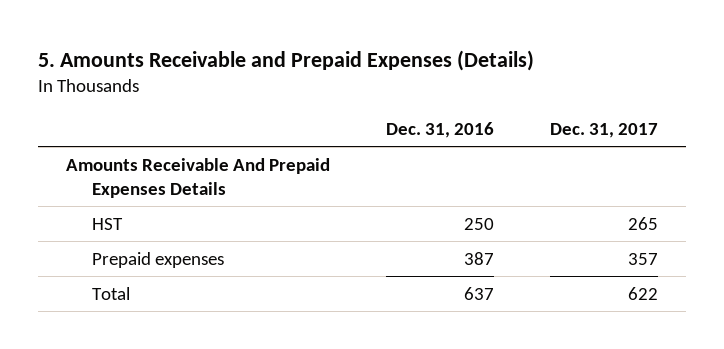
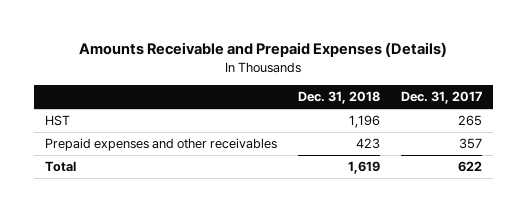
- 5. Amounts Receivable and Prepaid Expenses (Details)
+ Amounts Receivable and Prepaid Expenses (Details)
- | Dec. 31, 2016 | Dec. 31, 2017
+ | Dec. 31, 2018 | Dec. 31, 2017
- Amounts Receivable And Prepaid Expenses Details
- Prepaid expenses | 387 | 357
+ Prepaid expenses and other receivables | 423 | 357

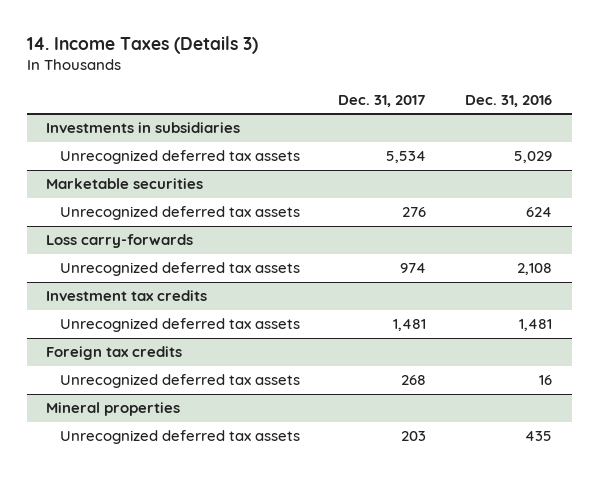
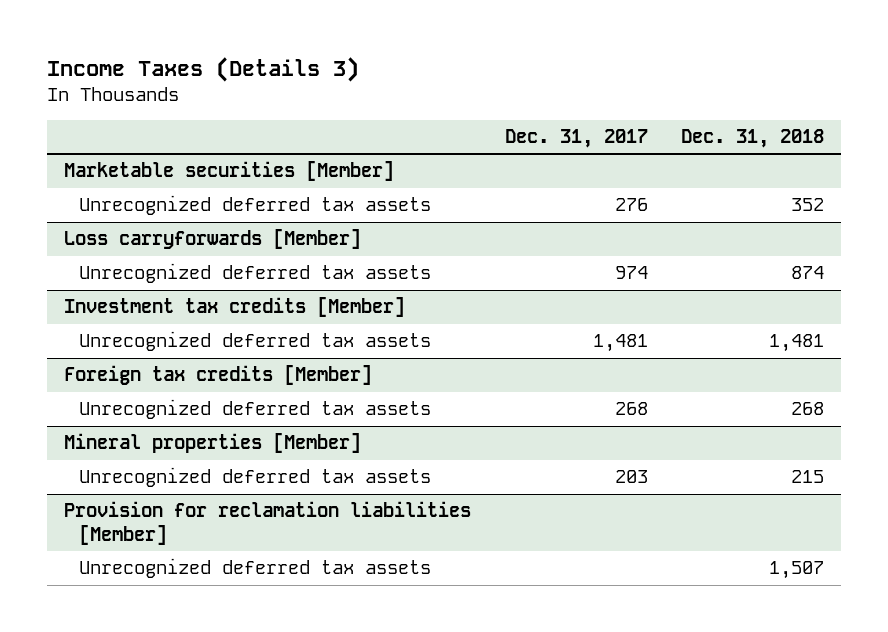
- 14. Income Taxes (Details 3)
+ Income Taxes (Details 3)
- | Dec. 31, 2017 | Dec. 31, 2016
+ | Dec. 31, 2017 | Dec. 31, 2018
- Investments in subsidiaries
- Unrecognized deferred tax assets | 5,534 | 5,029
- Marketable securities
+ Marketable securities [Member]
- Loss carry-forwards
+ Loss carryforwards [Member]
- Investment tax credits
+ Investment tax credits [Member]
- Foreign tax credits
+ Foreign tax credits [Member]
- Mineral properties
+ Mineral properties [Member]
+ Provision for reclamation liabilities [Member]
+ Unrecognized deferred tax assets | | 1,507

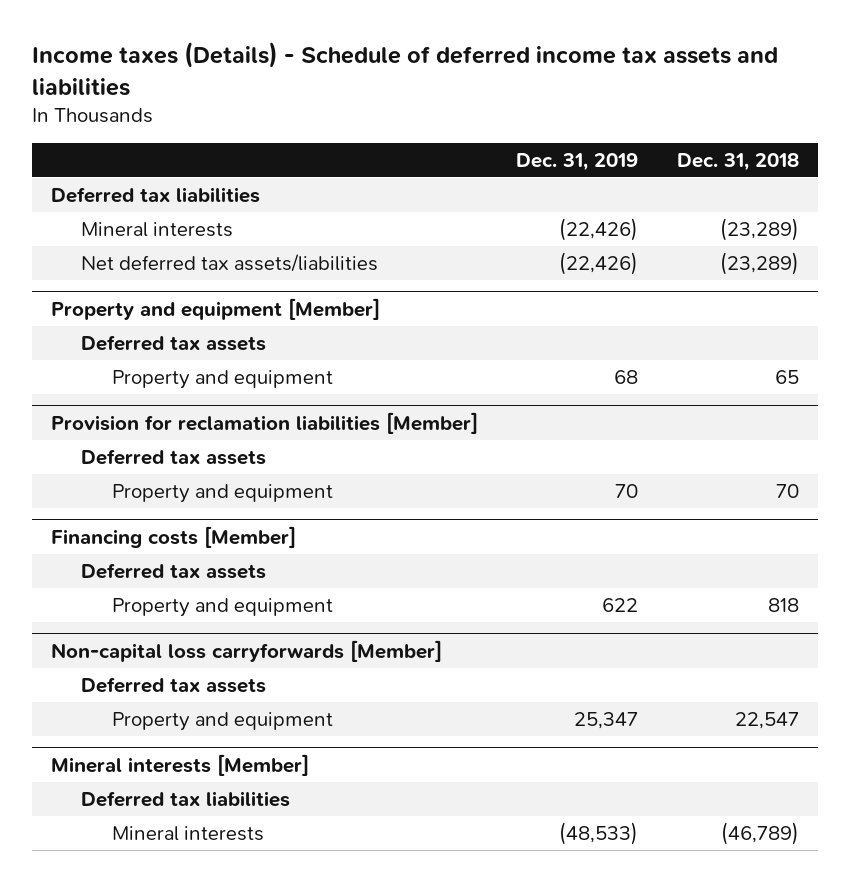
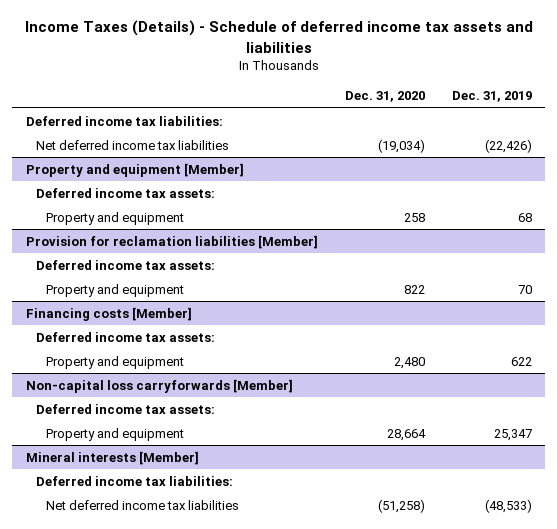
- Income taxes (Details) - Schedule of deferred income tax assets and liabilities
+ Income Taxes (Details) - Schedule of deferred income tax assets and liabilities
- | Dec. 31, 2019 | Dec. 31, 2018
+ | Dec. 31, 2020 | Dec. 31, 2019
- Deferred tax liabilities
- Mineral interests | (22,426) | (23,289)
- Net deferred tax assets/liabilities | (22,426) | (23,289)
+ Deferred income tax liabilities:
+ Net deferred income tax liabilities | (19,034) | (22,426)
@ Property and equipment [Member]
- Deferred tax assets
+ Deferred income tax assets:
@ Provision for reclamation liabilities [Member]
- Deferred tax assets
+ Deferred income tax assets:
@ Financing costs [Member]
- Deferred tax assets
+ Deferred income tax assets:
@ Non-capital loss carryforwards [Member]
- Deferred tax assets
+ Deferred income tax assets:
@ Mineral interests [Member]
- Deferred tax liabilities
- Mineral interests | (48,533) | (46,789)
+ Deferred income tax liabilities:
+ Net deferred income tax liabilities | (51,258) | (48,533)

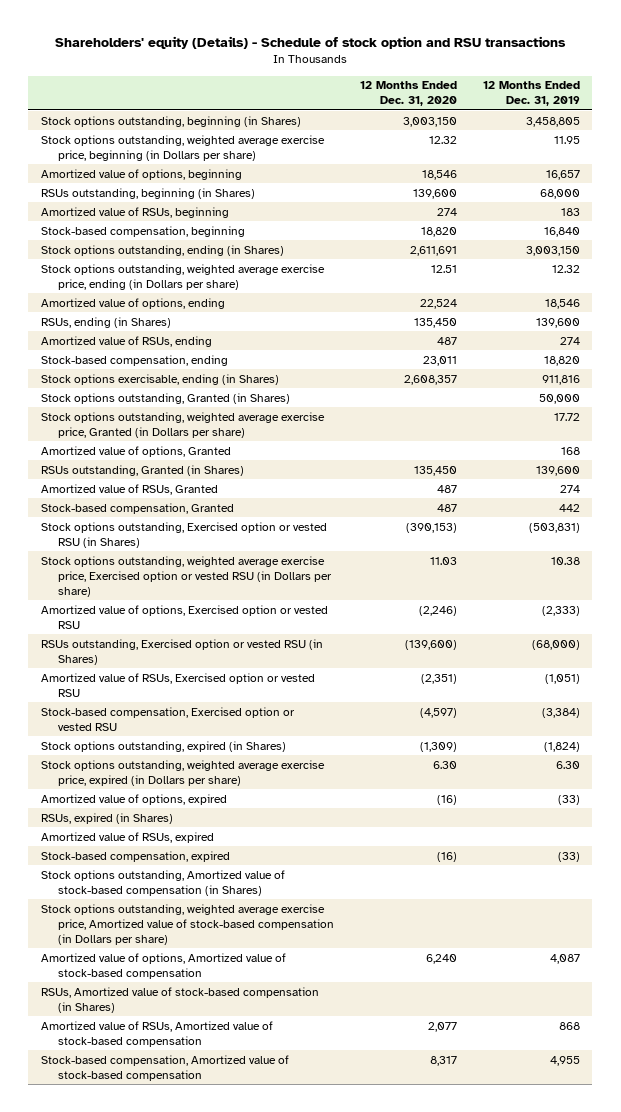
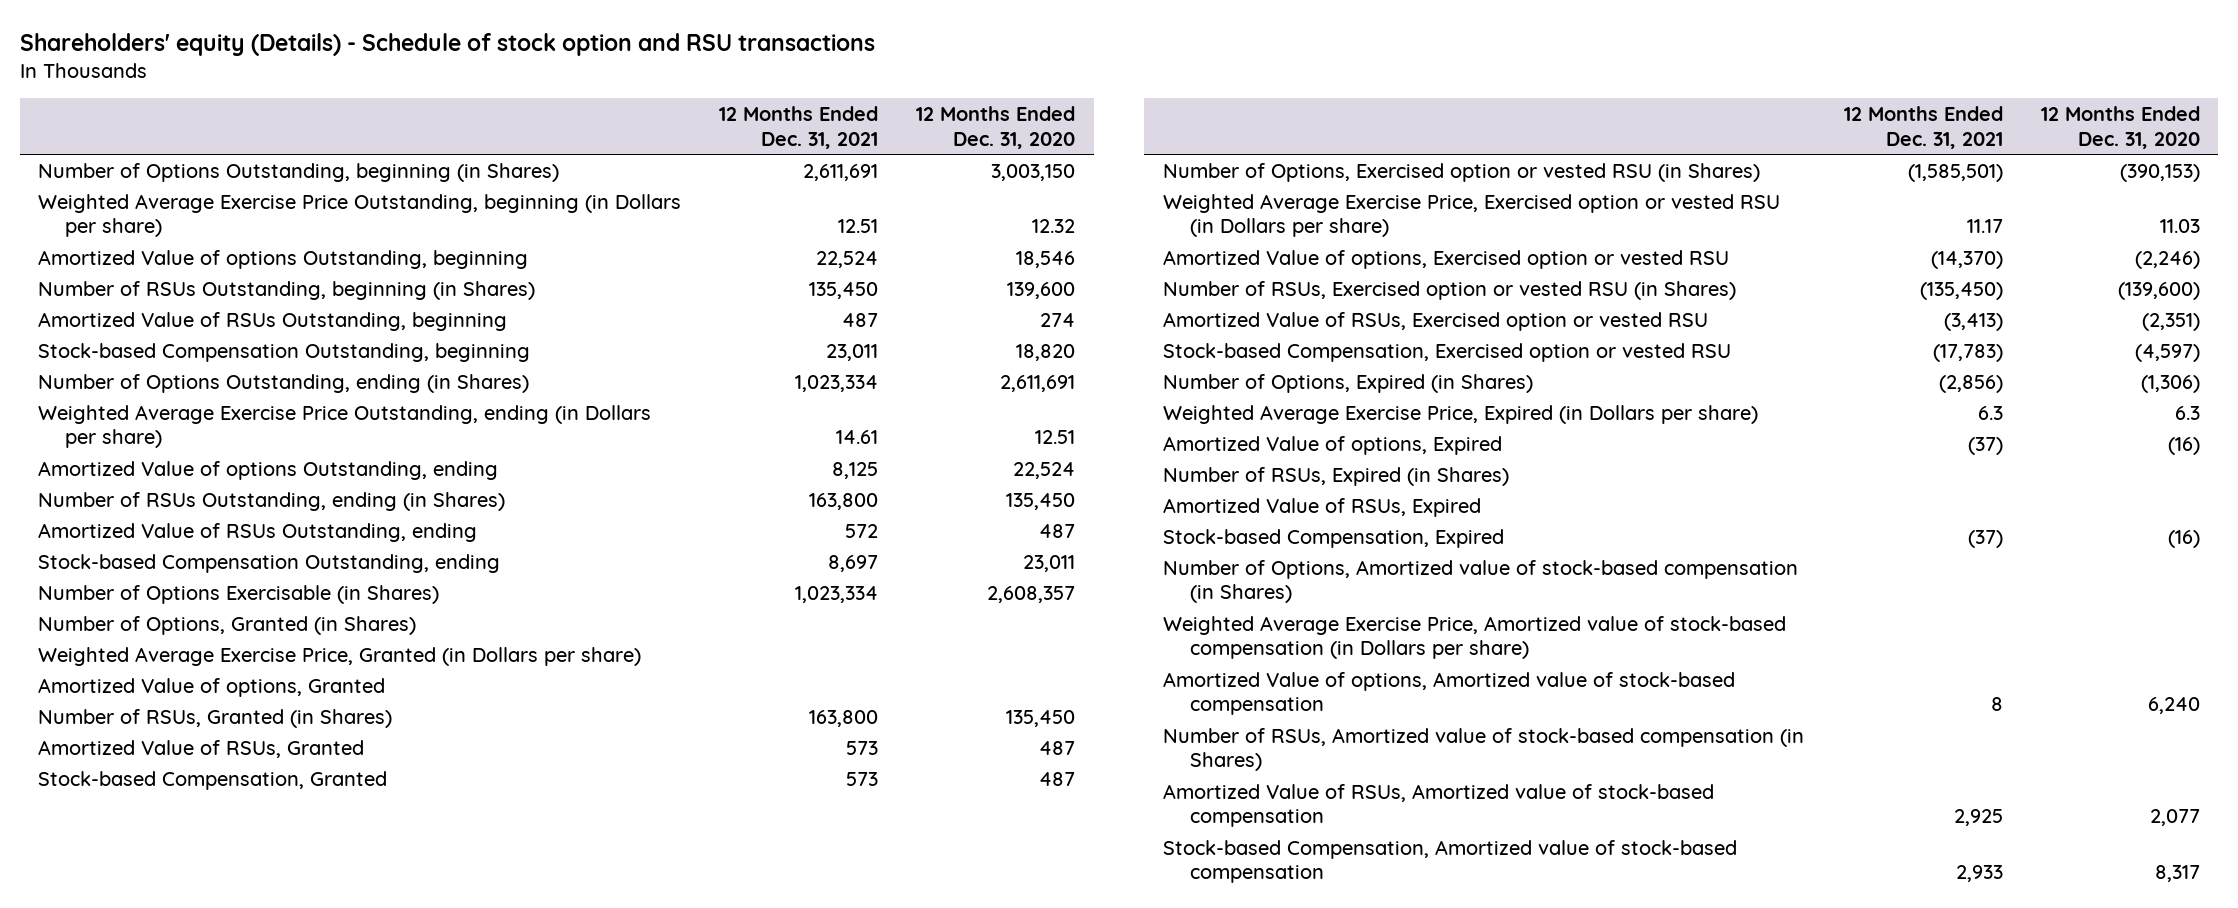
- | 12 Months Ended Dec. 31, 2020 | 12 Months Ended Dec. 31, 2019
+ | 12 Months Ended Dec. 31, 2021 | 12 Months Ended Dec. 31, 2020
- Stock options outstanding, beginning (in Shares) | 3,003,150 | 3,458,805
- Stock options outstanding, weighted average exercise price, beginning (in Dollars per share) | 12.32 | 11.95
- Amortized value of options, beginning | 18,546 | 16,657
- RSUs outstanding, beginning (in Shares) | 139,600 | 68,000
- Amortized value of RSUs, beginning | 274 | 183
- Stock-based compensation, beginning | 18,820 | 16,840
- Stock options outstanding, ending (in Shares) | 2,611,691 | 3,003,150
- Stock options outstanding, weighted average exercise price, ending (in Dollars per share) | 12.51 | 12.32
- Amortized value of options, ending | 22,524 | 18,546
- RSUs, ending (in Shares) | 135,450 | 139,600
- Amortized value of RSUs, ending | 487 | 274
- Stock-based compensation, ending | 23,011 | 18,820
- Stock options exercisable, ending (in Shares) | 2,608,357 | 911,816
- Stock options outstanding, Granted (in Shares) | | 50,000
- Stock options outstanding, weighted average exercise price, Granted (in Dollars per share) | | 17.72
- Amortized value of options, Granted | | 168
- RSUs outstanding, Granted (in Shares) | 135,450 | 139,600
- Amortized value of RSUs, Granted | 487 | 274
- Stock-based compensation, Granted | 487 | 442
- Stock options outstanding, Exercised option or vested RSU (in Shares) | (390,153) | (503,831)
- Stock options outstanding, weighted average exercise price, Exercised option or vested RSU (in Dollars per share) | 11.03 | 10.38
- Amortized value of options, Exercised option or vested RSU | (2,246) | (2,333)
- RSUs outstanding, Exercised option or vested RSU (in Shares) | (139,600) | (68,000)
- Amortized value of RSUs, Exercised option or vested RSU | (2,351) | (1,051)
- Stock-based compensation, Exercised option or vested RSU | (4,597) | (3,384)
- Stock options outstanding, expired (in Shares) | (1,309) | (1,824)
- Stock options outstanding, weighted average exercise price, expired (in Dollars per share) | 6.30 | 6.30
- Amortized value of options, expired | (16) | (33)
- RSUs, expired (in Shares)
- Amortized value of RSUs, expired
- Stock-based compensation, expired | (16) | (33)
- Stock options outstanding, Amortized value of stock-based compensation (in Shares)
- Stock options outstanding, weighted average exercise price, Amortized value of stock-based compensation (in Dollars per share)
- Amortized value of options, Amortized value of stock-based compensation | 6,240 | 4,087
- RSUs, Amortized value of stock-based compensation (in Shares)
- Amortized value of RSUs, Amortized value of stock-based compensation | 2,077 | 868
- Stock-based compensation, Amortized value of stock-based compensation | 8,317 | 4,955
+ Number of Options Outstanding, beginning (in Shares) | 2,611,691 | 3,003,150
+ Weighted Average Exercise Price Outstanding, beginning (in Dollars per share) | 12.51 | 12.32
+ Amortized Value of options Outstanding, beginning | 22,524 | 18,546
+ Number of RSUs Outstanding, beginning (in Shares) | 135,450 | 139,600
+ Amortized Value of RSUs Outstanding, beginning | 487 | 274
+ Stock-based Compensation Outstanding, beginning | 23,011 | 18,820
+ Number of Options Outstanding, ending (in Shares) | 1,023,334 | 2,611,691
+ Weighted Average Exercise Price Outstanding, ending (in Dollars per share) | 14.61 | 12.51
+ Amortized Value of options Outstanding, ending | 8,125 | 22,524
+ Number of RSUs Outstanding, ending (in Shares) | 163,800 | 135,450
+ Amortized Value of RSUs Outstanding, ending | 572 | 487
+ Stock-based Compensation Outstanding, ending | 8,697 | 23,011
+ Number of Options Exercisable (in Shares) | 1,023,334 | 2,608,357
+ Number of Options, Granted (in Shares)
+ Weighted Average Exercise Price, Granted (in Dollars per share)
+ Amortized Value of options, Granted
+ Number of RSUs, Granted (in Shares) | 163,800 | 135,450
+ Amortized Value of RSUs, Granted | 573 | 487
+ Stock-based Compensation, Granted | 573 | 487
+ Number of Options, Exercised option or vested RSU (in Shares) | (1,585,501) | (390,153)
+ Weighted Average Exercise Price, Exercised option or vested RSU (in Dollars per share) | 11.17 | 11.03
+ Amortized Value of options, Exercised option or vested RSU | (14,370) | (2,246)
+ Number of RSUs, Exercised option or vested RSU (in Shares) | (135,450) | (139,600)
+ Amortized Value of RSUs, Exercised option or vested RSU | (3,413) | (2,351)
+ Stock-based Compensation, Exercised option or vested RSU | (17,783) | (4,597)
+ Number of Options, Expired (in Shares) | (2,856) | (1,306)
+ Weighted Average Exercise Price, Expired (in Dollars per share) | 6.3 | 6.3
+ Amortized Value of options, Expired | (37) | (16)
+ Number of RSUs, Expired (in Shares)
+ Amortized Value of RSUs, Expired
+ Stock-based Compensation, Expired | (37) | (16)
+ Number of Options, Amortized value of stock-based compensation (in Shares)
+ Weighted Average Exercise Price, Amortized value of stock-based compensation (in Dollars per share)
+ Amortized Value of options, Amortized value of stock-based compensation | 8 | 6,240
+ Number of RSUs, Amortized value of stock-based compensation (in Shares)
+ Amortized Value of RSUs, Amortized value of stock-based compensation | 2,925 | 2,077
+ Stock-based Compensation, Amortized value of stock-based compensation | 2,933 | 8,317

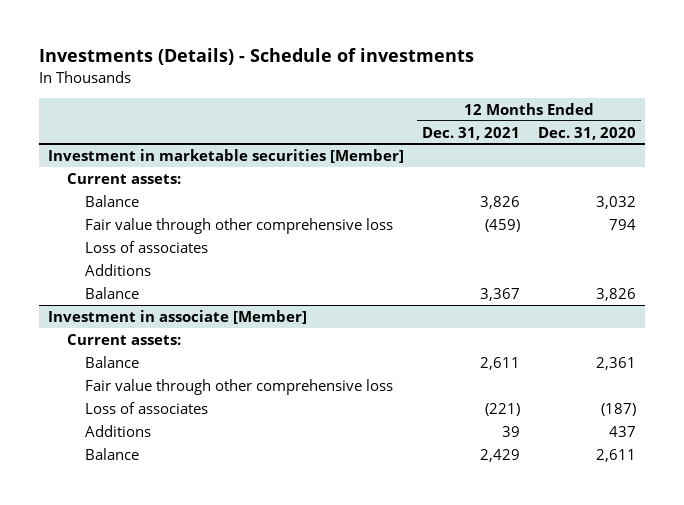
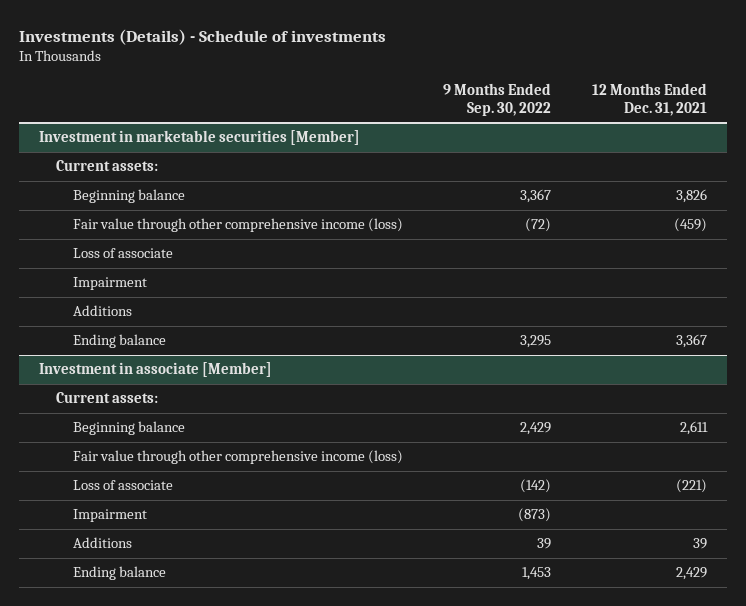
- | 12 Months Ended Dec. 31, 2021 | 12 Months Ended Dec. 31, 2020
+ | 9 Months Ended Sep. 30, 2022 | 12 Months Ended Dec. 31, 2021
@ Investment in marketable securities [Member]
- Balance | 3,826 | 3,032
- Fair value through other comprehensive loss | (459) | 794
- Loss of associates
+ Beginning balance | 3,367 | 3,826
+ Fair value through other comprehensive income (loss) | (72) | (459)
+ Loss of associate
+ Impairment
- Balance | 3,367 | 3,826
+ Ending balance | 3,295 | 3,367
@ Investment in associate [Member]
- Balance | 2,611 | 2,361
- Fair value through other comprehensive loss
- Loss of associates | (221) | (187)
+ Beginning balance | 2,429 | 2,611
+ Fair value through other comprehensive income (loss)
+ Loss of associate | (142) | (221)
+ Impairment | (873) |
- Balance | 2,429 | 2,611
+ Ending balance | 1,453 | 2,429

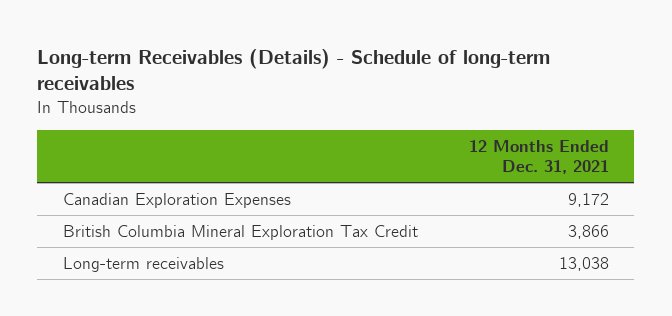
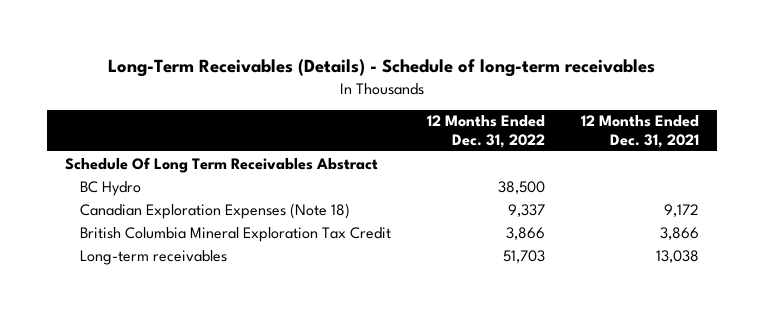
- Long-term Receivables (Details) - Schedule of long-term receivables
+ Long-Term Receivables (Details) - Schedule of long-term receivables
- | 12 Months Ended Dec. 31, 2021
+ | 12 Months Ended Dec. 31, 2022 | 12 Months Ended Dec. 31, 2021
- Canadian Exploration Expenses | 9,172
+ Schedule Of Long Term Receivables Abstract
+ BC Hydro | 38,500 |
+ Canadian Exploration Expenses (Note 18) | 9,337 | 9,172

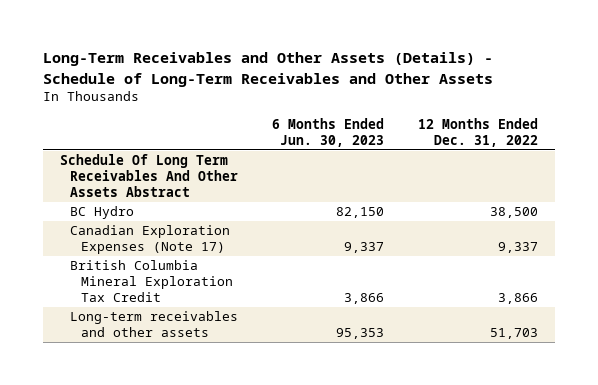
- Long-Term Receivables (Details) - Schedule of long-term receivables
+ Long-Term Receivables and Other Assets (Details) - Schedule of Long-Term Receivables and Other Assets
- | 12 Months Ended Dec. 31, 2022 | 12 Months Ended Dec. 31, 2021
+ | 6 Months Ended Jun. 30, 2023 | 12 Months Ended Dec. 31, 2022
- Schedule Of Long Term Receivables Abstract
+ Schedule Of Long Term Receivables And Other Assets Abstract
- Canadian Exploration Expenses (Note 18) | 9,337 | 9,172
+ Canadian Exploration Expenses (Note 17) | 9,337 | 9,337
- Long-term receivables | 51,703 | 13,038
+ Long-term receivables and other assets | 95,353 | 51,703

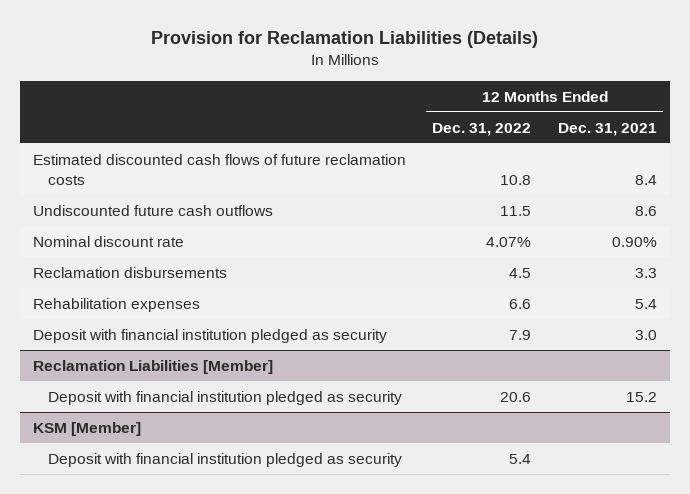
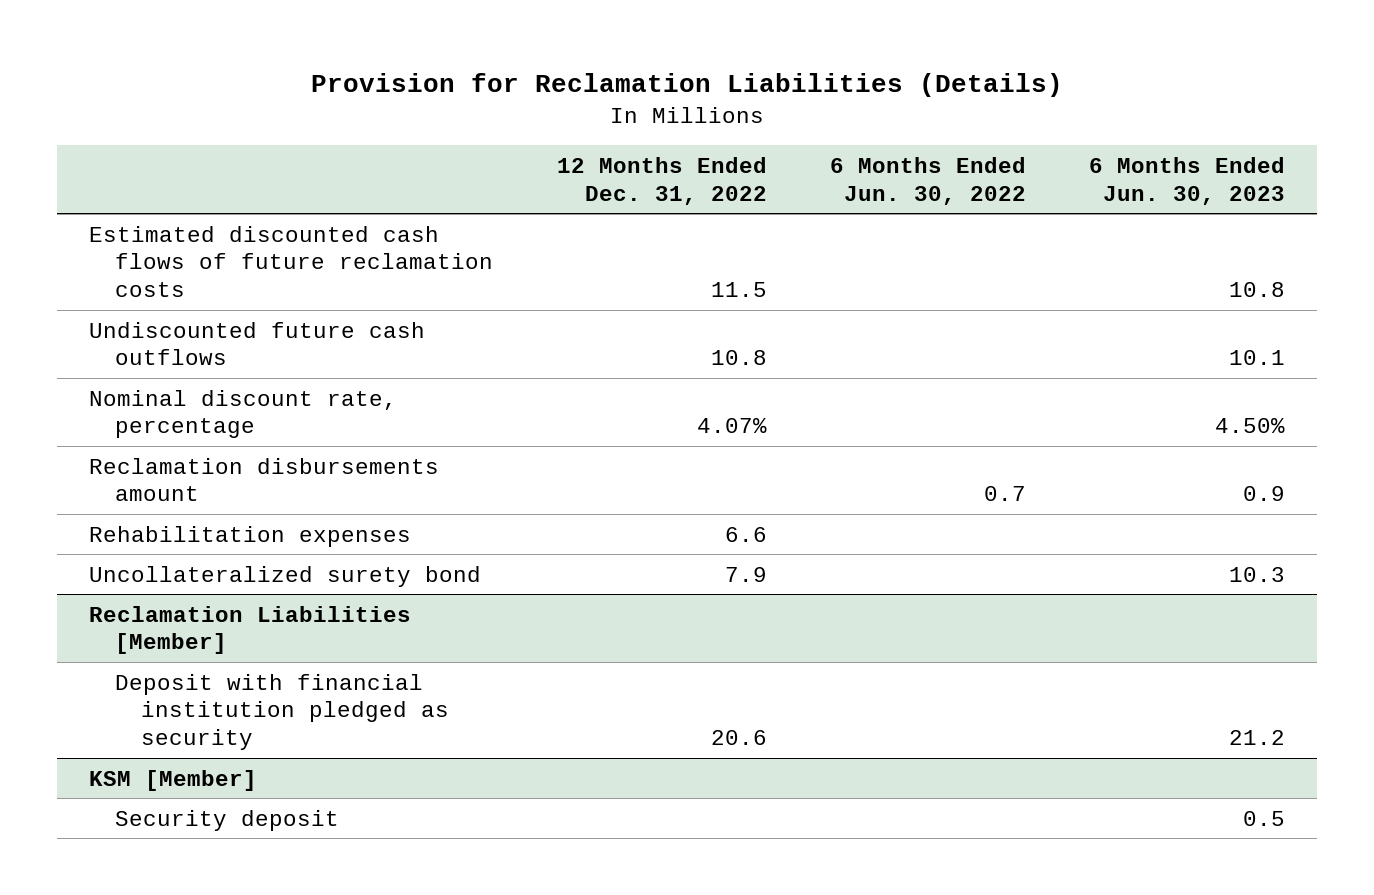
- | 12 Months Ended Dec. 31, 2022 | 12 Months Ended Dec. 31, 2021
+ | 12 Months Ended Dec. 31, 2022 | 6 Months Ended Jun. 30, 2022 | 6 Months Ended Jun. 30, 2023
- Estimated discounted cash flows of future reclamation costs | 10.8 | 8.4
- Undiscounted future cash outflows | 11.5 | 8.6
- Nominal discount rate | 4.07% | 0.90%
- Reclamation disbursements | 4.5 | 3.3
+ Estimated discounted cash flows of future reclamation costs | 11.5 | | 10.8
+ Undiscounted future cash outflows | 10.8 | | 10.1
+ Nominal discount rate, percentage | 4.07% | | 4.50%
+ Reclamation disbursements amount | | 0.7 | 0.9
- Deposit with financial institution pledged as security | 7.9 | 3.0
+ Uncollateralized surety bond | 7.9 | | 10.3
@ KSM [Member]
- Deposit with financial institution pledged as security | 5.4 |
+ Security deposit | | | 0.5

